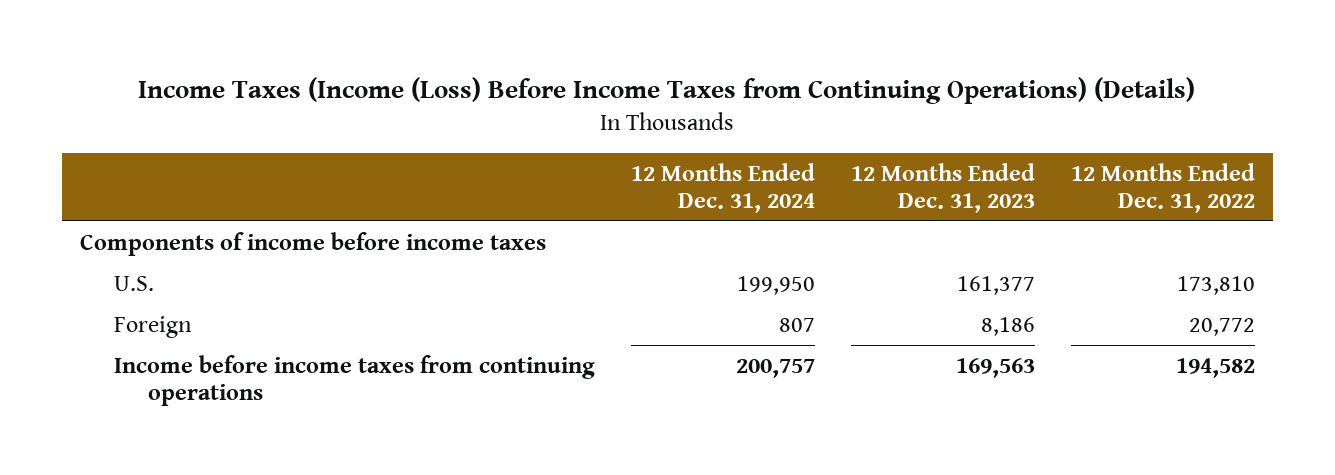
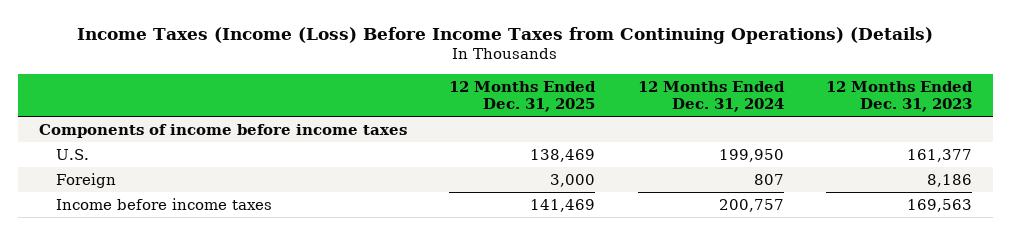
- | 12 Months Ended Dec. 31, 2024 | 12 Months Ended Dec. 31, 2023 | 12 Months Ended Dec. 31, 2022
+ | 12 Months Ended Dec. 31, 2025 | 12 Months Ended Dec. 31, 2024 | 12 Months Ended Dec. 31, 2023
- Income before income taxes from continuing operations | 200,757 | 169,563 | 194,582
+ Income before income taxes | 141,469 | 200,757 | 169,563

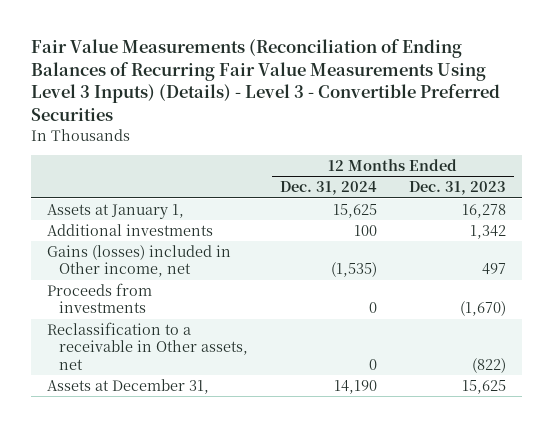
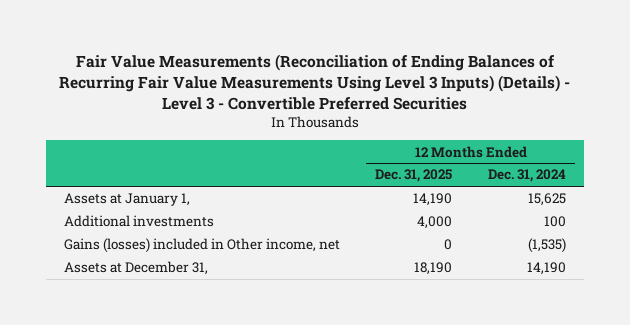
- | 12 Months Ended Dec. 31, 2024 | 12 Months Ended Dec. 31, 2023
+ | 12 Months Ended Dec. 31, 2025 | 12 Months Ended Dec. 31, 2024
- Proceeds from investments | 0 | (1,670)
- Reclassification to a receivable in Other assets, net | 0 | (822)

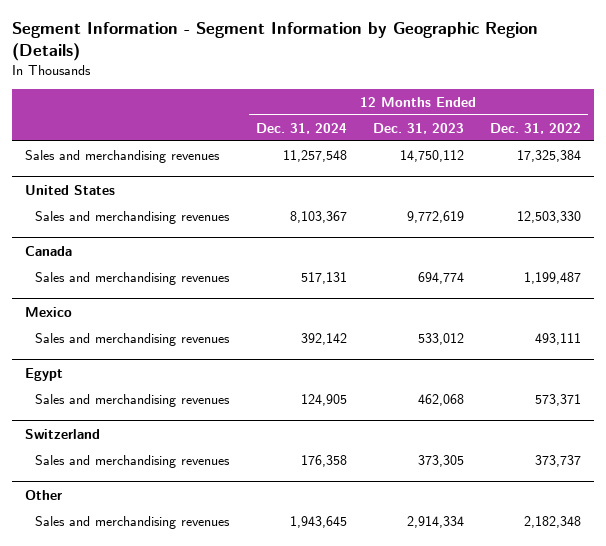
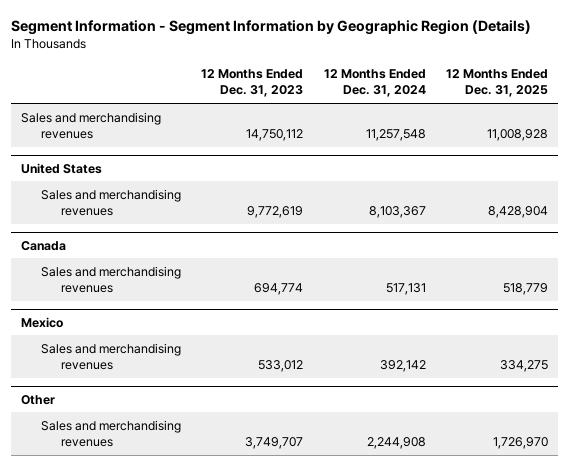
- | 12 Months Ended Dec. 31, 2024 | 12 Months Ended Dec. 31, 2023 | 12 Months Ended Dec. 31, 2022
+ | 12 Months Ended Dec. 31, 2023 | 12 Months Ended Dec. 31, 2024 | 12 Months Ended Dec. 31, 2025
- Egypt
- Sales and merchandising revenues | 124,905 | 462,068 | 573,371
- Switzerland
- Sales and merchandising revenues | 176,358 | 373,305 | 373,737
@ Other
- Sales and merchandising revenues | 1,943,645 | 2,914,334 | 2,182,348
+ Sales and merchandising revenues | 3,749,707 | 2,244,908 | 1,726,970

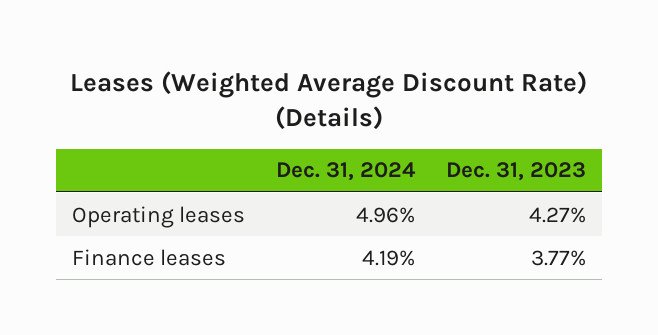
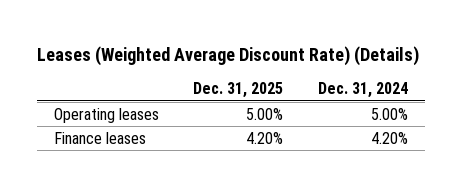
- | Dec. 31, 2024 | Dec. 31, 2023
+ | Dec. 31, 2025 | Dec. 31, 2024
- Operating leases | 4.96% | 4.27%
- Finance leases | 4.19% | 3.77%
+ Operating leases | 5.00% | 5.00%
+ Finance leases | 4.20% | 4.20%

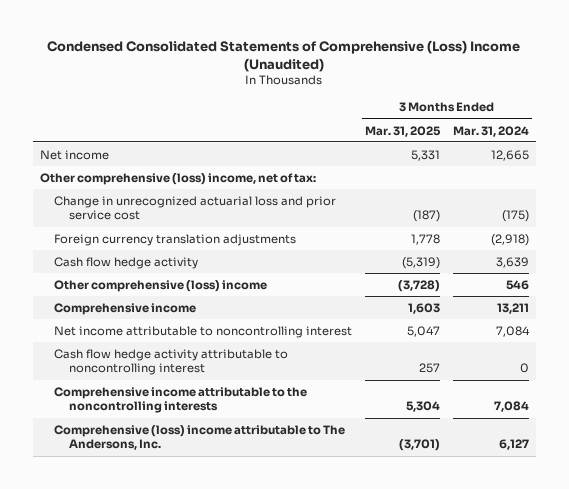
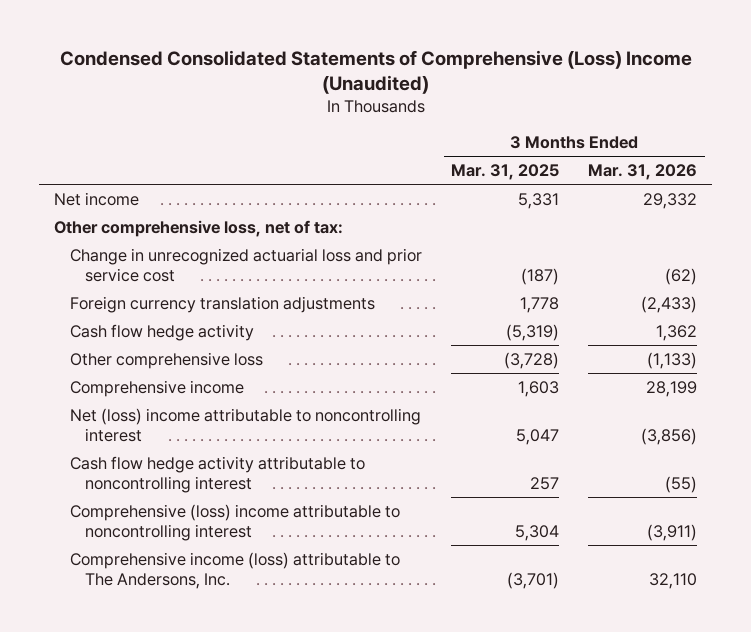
- | 3 Months Ended Mar. 31, 2025 | 3 Months Ended Mar. 31, 2024
+ | 3 Months Ended Mar. 31, 2025 | 3 Months Ended Mar. 31, 2026
- Other comprehensive (loss) income, net of tax:
+ Other comprehensive loss, net of tax:
- Other comprehensive (loss) income | (3,728) | 546
+ Other comprehensive loss | (3,728) | (1,133)
- Net income attributable to noncontrolling interest | 5,047 | 7,084
+ Net (loss) income attributable to noncontrolling interest | 5,047 | (3,856)
- Comprehensive income attributable to the noncontrolling interests | 5,304 | 7,084
- Comprehensive (loss) income attributable to The Andersons, Inc. | (3,701) | 6,127
+ Comprehensive (loss) income attributable to noncontrolling interest | 5,304 | (3,911)
+ Comprehensive income (loss) attributable to The Andersons, Inc. | (3,701) | 32,110

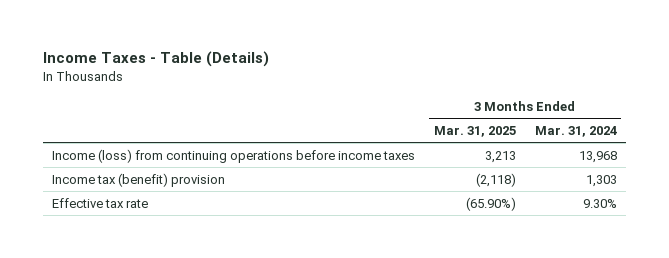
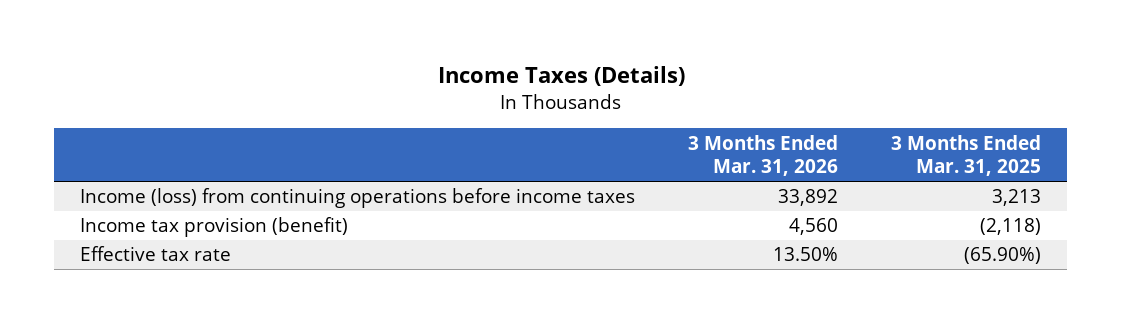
- Income Taxes - Table (Details)
+ Income Taxes (Details)
- | 3 Months Ended Mar. 31, 2025 | 3 Months Ended Mar. 31, 2024
+ | 3 Months Ended Mar. 31, 2026 | 3 Months Ended Mar. 31, 2025
- Income tax (benefit) provision | (2,118) | 1,303
+ Income tax provision (benefit) | 4,560 | (2,118)

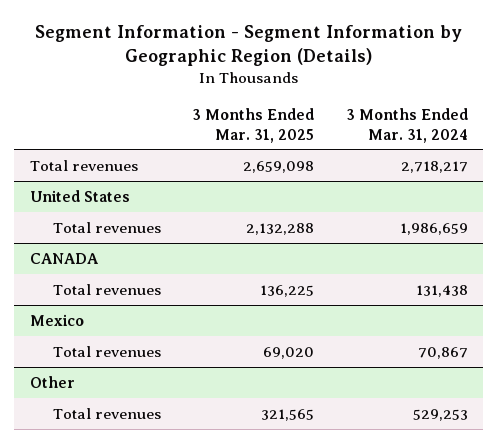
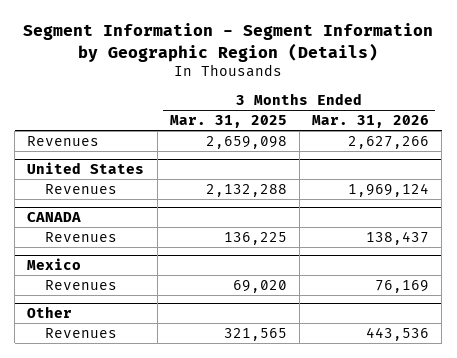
- | 3 Months Ended Mar. 31, 2025 | 3 Months Ended Mar. 31, 2024
+ | 3 Months Ended Mar. 31, 2025 | 3 Months Ended Mar. 31, 2026
- Total revenues | 2,659,098 | 2,718,217
+ Revenues | 2,659,098 | 2,627,266
@ United States
- Total revenues | 2,132,288 | 1,986,659
+ Revenues | 2,132,288 | 1,969,124
@ CANADA
- Total revenues | 136,225 | 131,438
+ Revenues | 136,225 | 138,437
@ Mexico
- Total revenues | 69,020 | 70,867
+ Revenues | 69,020 | 76,169
@ Other
- Total revenues | 321,565 | 529,253
+ Revenues | 321,565 | 443,536

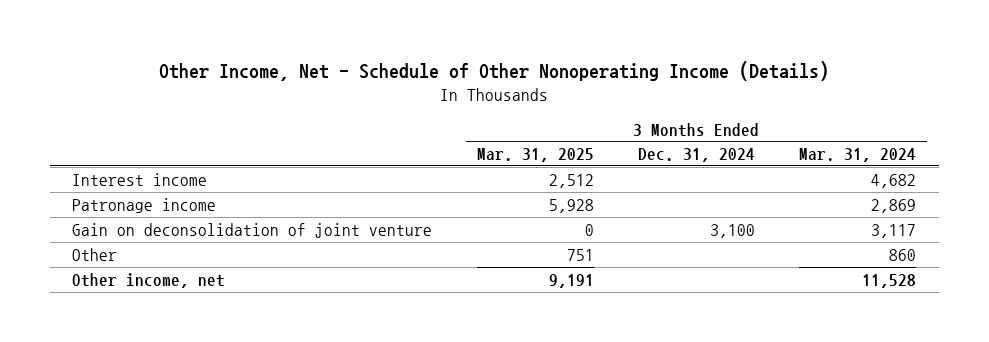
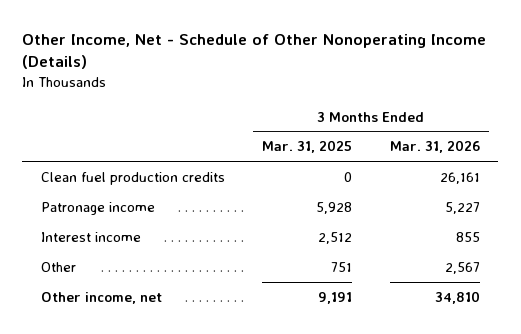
- | 3 Months Ended Mar. 31, 2025 | 3 Months Ended Dec. 31, 2024 | 3 Months Ended Mar. 31, 2024
+ | 3 Months Ended Mar. 31, 2025 | 3 Months Ended Mar. 31, 2026
+ Clean fuel production credits | 0 | 26,161
- Gain on deconsolidation of joint venture | 0 | 3,100 | 3,117
moved down: Interest income | 2,512 | 855

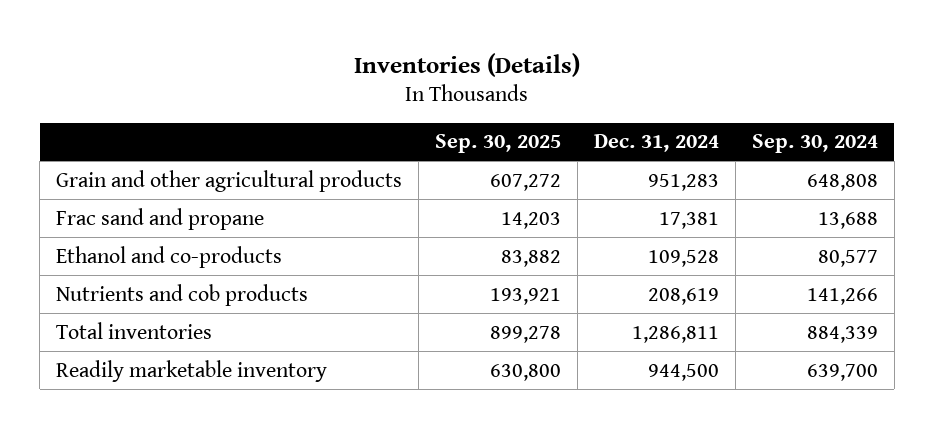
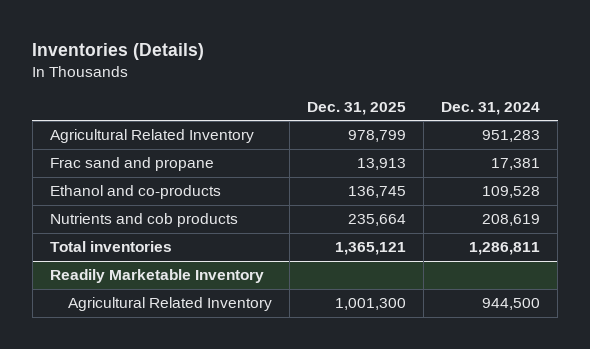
- | Sep. 30, 2025 | Dec. 31, 2024 | Sep. 30, 2024
+ | Dec. 31, 2025 | Dec. 31, 2024
- Grain and other agricultural products | 607,272 | 951,283 | 648,808
+ Agricultural Related Inventory | 978,799 | 951,283
- Readily marketable inventory | 630,800 | 944,500 | 639,700
+ Readily Marketable Inventory
+ Agricultural Related Inventory | 1,001,300 | 944,500

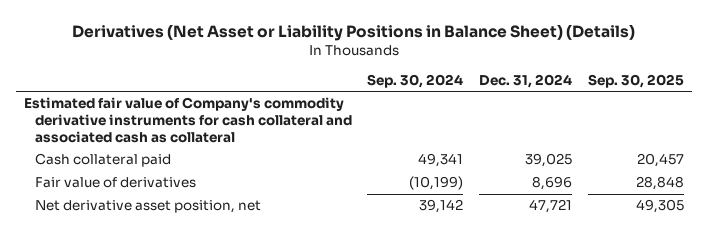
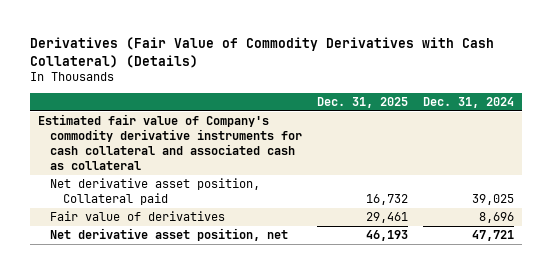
- Derivatives (Net Asset or Liability Positions in Balance Sheet) (Details)
+ Derivatives (Fair Value of Commodity Derivatives with Cash Collateral) (Details)
- | Sep. 30, 2024 | Dec. 31, 2024 | Sep. 30, 2025
+ | Dec. 31, 2025 | Dec. 31, 2024
- Cash collateral paid | 49,341 | 39,025 | 20,457
+ Net derivative asset position, Collateral paid | 16,732 | 39,025

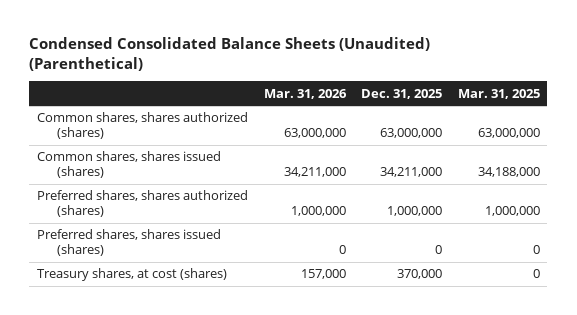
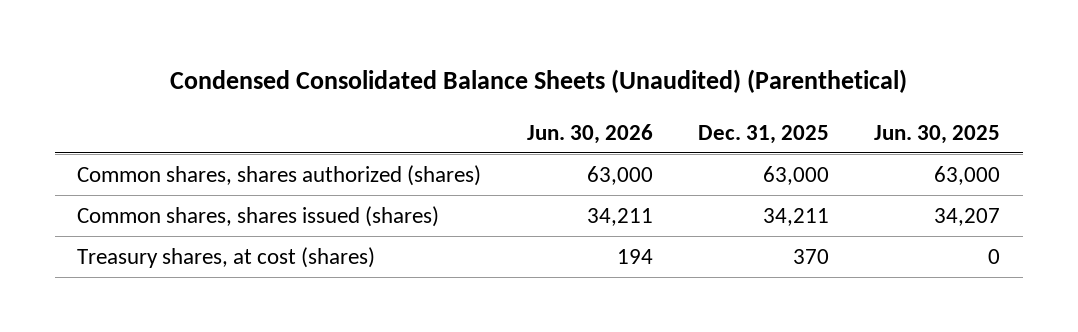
- | Mar. 31, 2026 | Dec. 31, 2025 | Mar. 31, 2025
+ | Jun. 30, 2026 | Dec. 31, 2025 | Jun. 30, 2025
- Common shares, shares authorized (shares) | 63,000,000 | 63,000,000 | 63,000,000
- Common shares, shares issued (shares) | 34,211,000 | 34,211,000 | 34,188,000
- Preferred shares, shares authorized (shares) | 1,000,000 | 1,000,000 | 1,000,000
- Preferred shares, shares issued (shares) | 0 | 0 | 0
- Treasury shares, at cost (shares) | 157,000 | 370,000 | 0
+ Common shares, shares authorized (shares) | 63,000 | 63,000 | 63,000
+ Common shares, shares issued (shares) | 34,211 | 34,211 | 34,207
+ Treasury shares, at cost (shares) | 194 | 370 | 0

